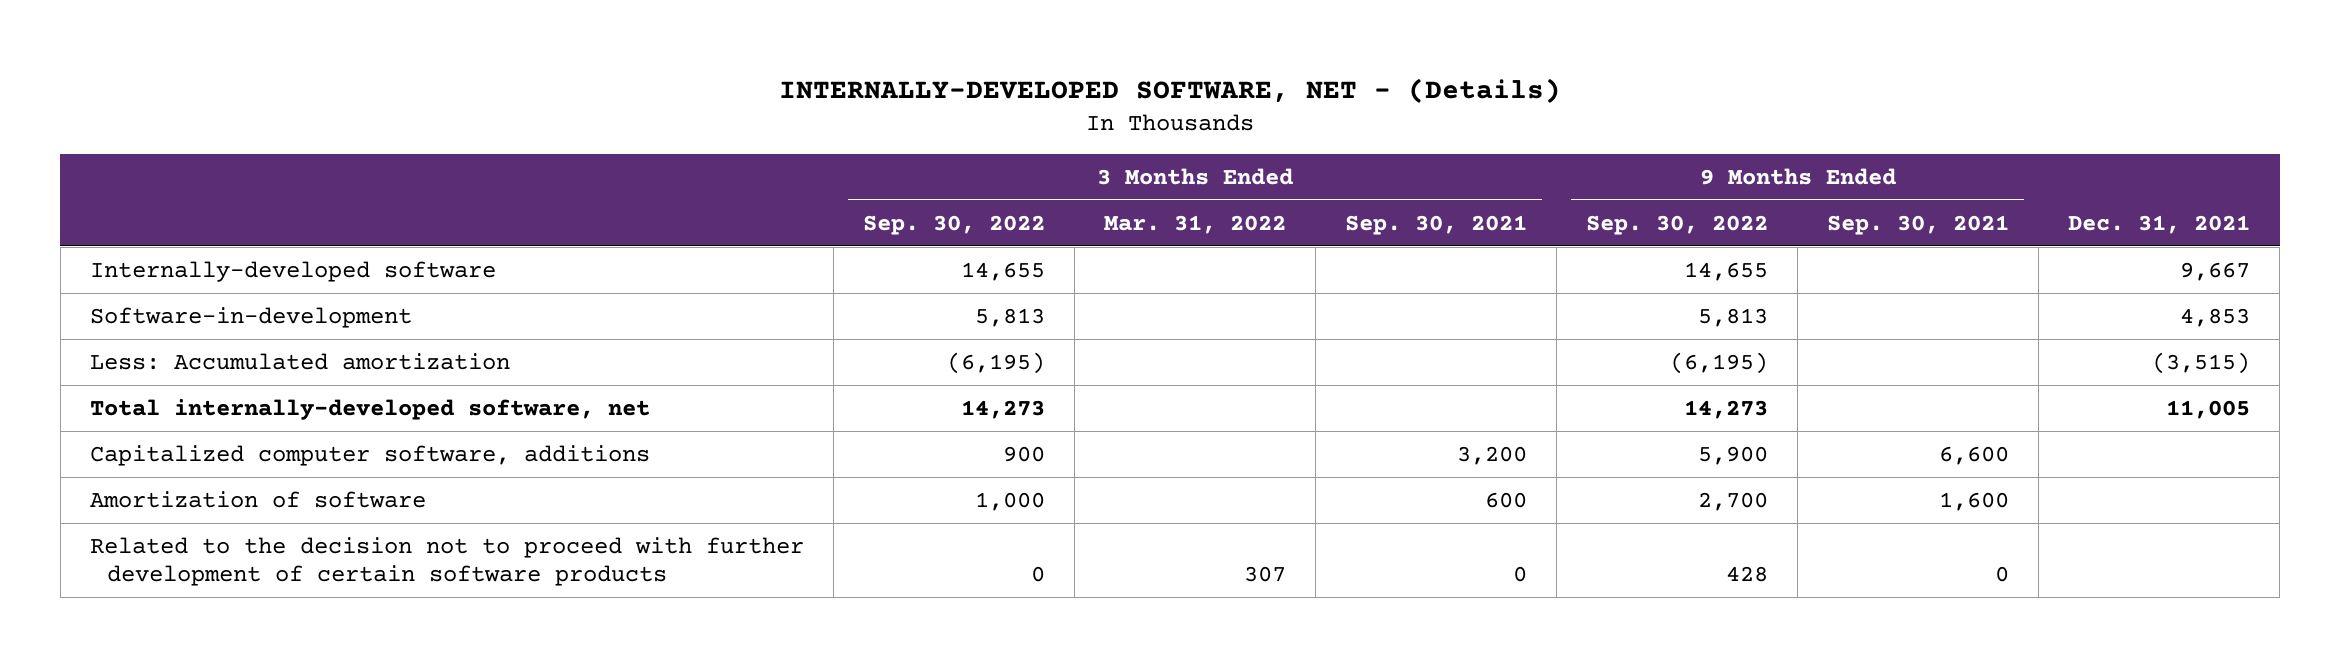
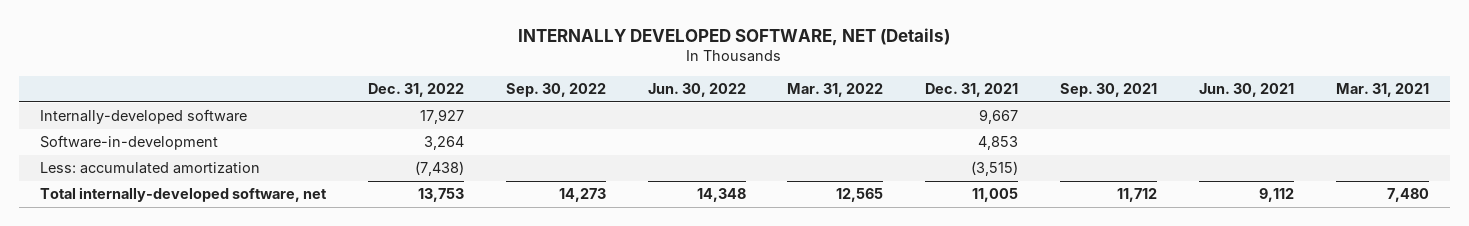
- INTERNALLY-DEVELOPED SOFTWARE, NET - (Details)
+ INTERNALLY DEVELOPED SOFTWARE, NET (Details)
- | 3 Months Ended Sep. 30, 2022 | 3 Months Ended Mar. 31, 2022 | 3 Months Ended Sep. 30, 2021 | 9 Months Ended Sep. 30, 2022 | 9 Months Ended Sep. 30, 2021 | Dec. 31, 2021
+ | Dec. 31, 2022 | Sep. 30, 2022 | Jun. 30, 2022 | Mar. 31, 2022 | Dec. 31, 2021 | Sep. 30, 2021 | Jun. 30, 2021 | Mar. 31, 2021
- Less: Accumulated amortization | (6,195) | | | (6,195) | | (3,515)
+ Less: accumulated amortization | (7,438) | | | | (3,515) | | |
- Capitalized computer software, additions | 900 | | 3,200 | 5,900 | 6,600 |
- Amortization of software | 1,000 | | 600 | 2,700 | 1,600 |
- Related to the decision not to proceed with further development of certain software products | 0 | 307 | 0 | 428 | 0 |

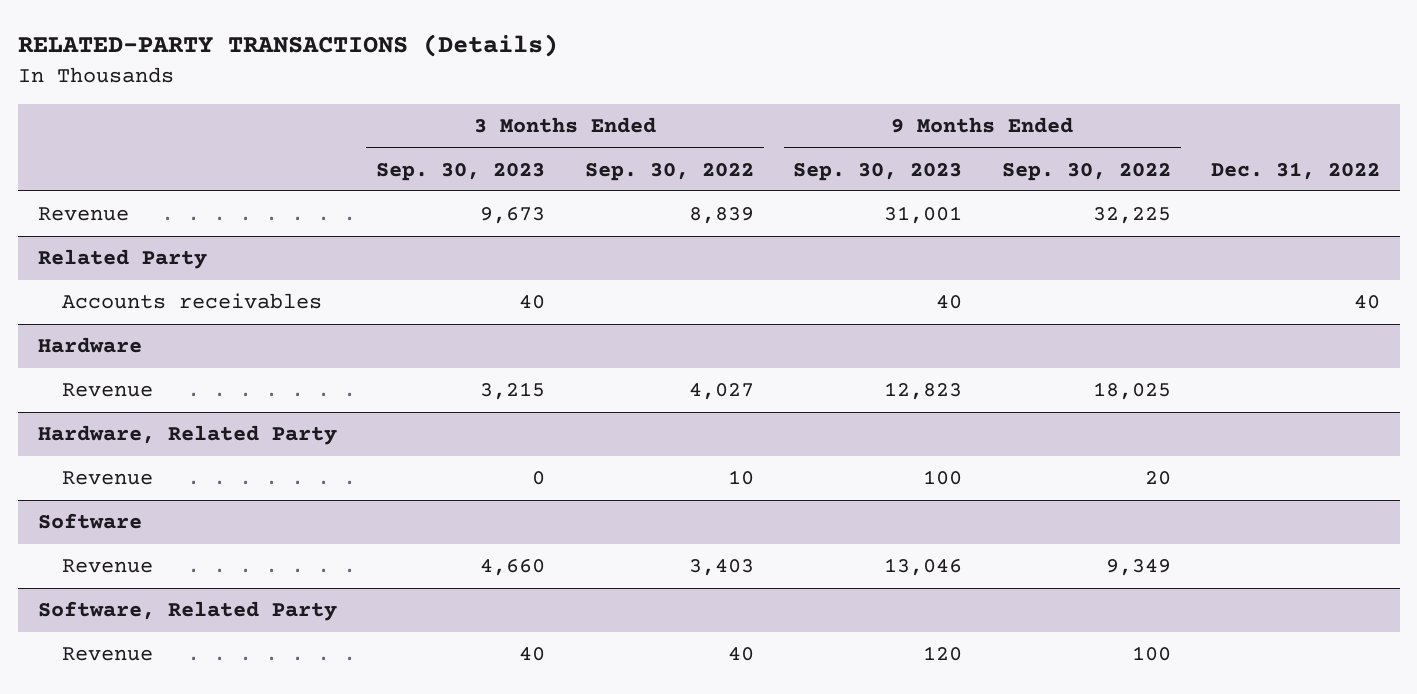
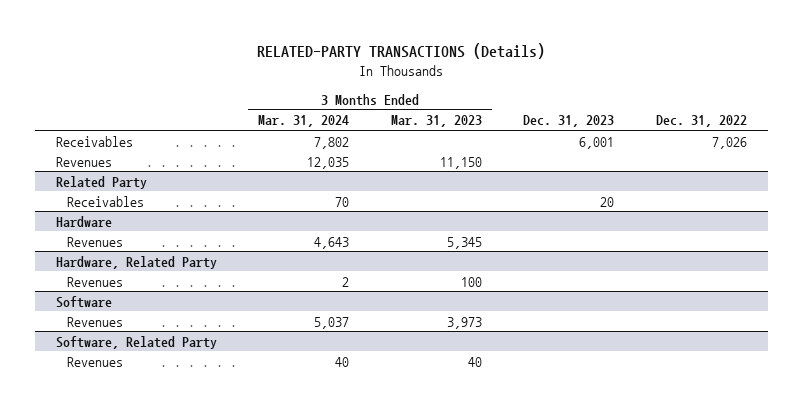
- | 3 Months Ended Sep. 30, 2023 | 3 Months Ended Sep. 30, 2022 | 9 Months Ended Sep. 30, 2023 | 9 Months Ended Sep. 30, 2022 | Dec. 31, 2022
+ | 3 Months Ended Mar. 31, 2024 | 3 Months Ended Mar. 31, 2023 | Dec. 31, 2023 | Dec. 31, 2022
- Revenue | 9,673 | 8,839 | 31,001 | 32,225 |
+ Receivables | 7,802 | | 6,001 | 7,026
+ Revenues | 12,035 | 11,150 | |
@ Related Party
- Accounts receivables | 40 | | 40 | | 40
+ Receivables | 70 | | 20 |
@ Hardware
- Revenue | 3,215 | 4,027 | 12,823 | 18,025 |
+ Revenues | 4,643 | 5,345 | |
@ Hardware, Related Party
- Revenue | 0 | 10 | 100 | 20 |
+ Revenues | 2 | 100 | |
@ Software
- Revenue | 4,660 | 3,403 | 13,046 | 9,349 |
+ Revenues | 5,037 | 3,973 | |
@ Software, Related Party
- Revenue | 40 | 40 | 120 | 100 |
+ Revenues | 40 | 40 | |

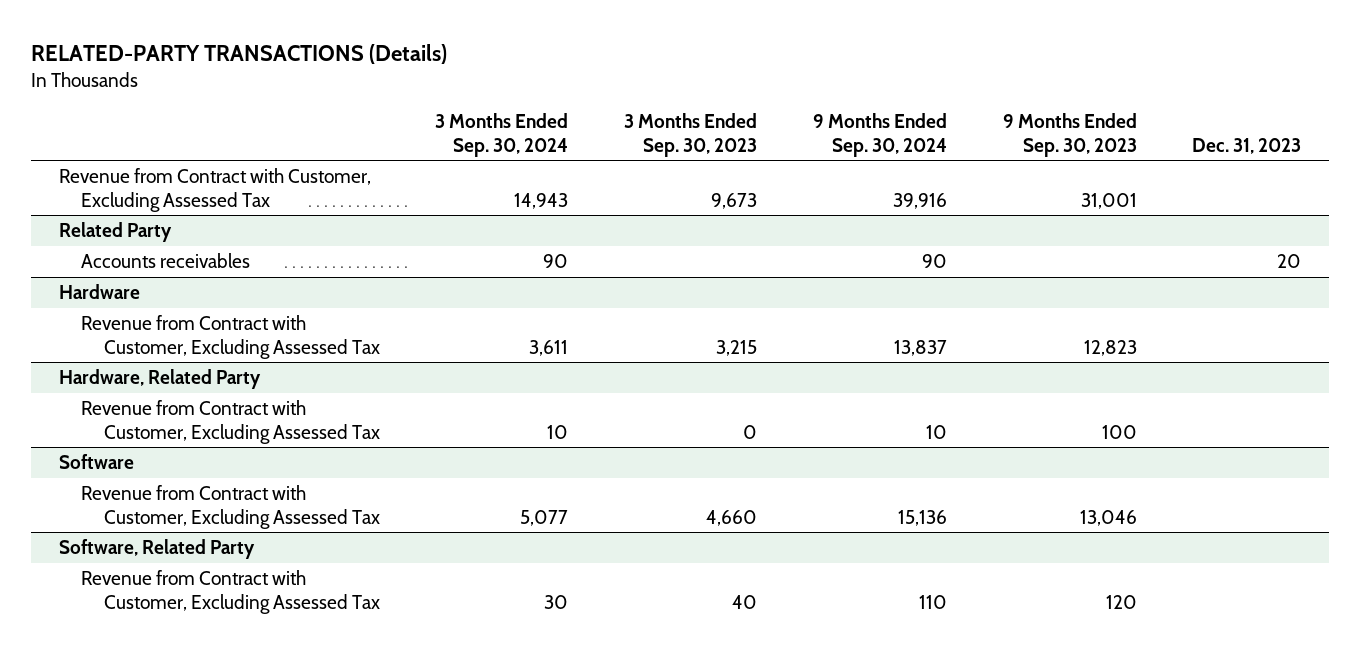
- | 3 Months Ended Mar. 31, 2024 | 3 Months Ended Mar. 31, 2023 | Dec. 31, 2023 | Dec. 31, 2022
+ | 3 Months Ended Sep. 30, 2024 | 3 Months Ended Sep. 30, 2023 | 9 Months Ended Sep. 30, 2024 | 9 Months Ended Sep. 30, 2023 | Dec. 31, 2023
- Receivables | 7,802 | | 6,001 | 7,026
- Revenues | 12,035 | 11,150 | |
+ Revenue from Contract with Customer, Excluding Assessed Tax | 14,943 | 9,673 | 39,916 | 31,001 |
@ Related Party
- Receivables | 70 | | 20 |
+ Accounts receivables | 90 | | 90 | | 20
@ Hardware
- Revenues | 4,643 | 5,345 | |
+ Revenue from Contract with Customer, Excluding Assessed Tax | 3,611 | 3,215 | 13,837 | 12,823 |
@ Hardware, Related Party
- Revenues | 2 | 100 | |
+ Revenue from Contract with Customer, Excluding Assessed Tax | 10 | 0 | 10 | 100 |
@ Software
- Revenues | 5,037 | 3,973 | |
+ Revenue from Contract with Customer, Excluding Assessed Tax | 5,077 | 4,660 | 15,136 | 13,046 |
@ Software, Related Party
- Revenues | 40 | 40 | |
+ Revenue from Contract with Customer, Excluding Assessed Tax | 30 | 40 | 110 | 120 |

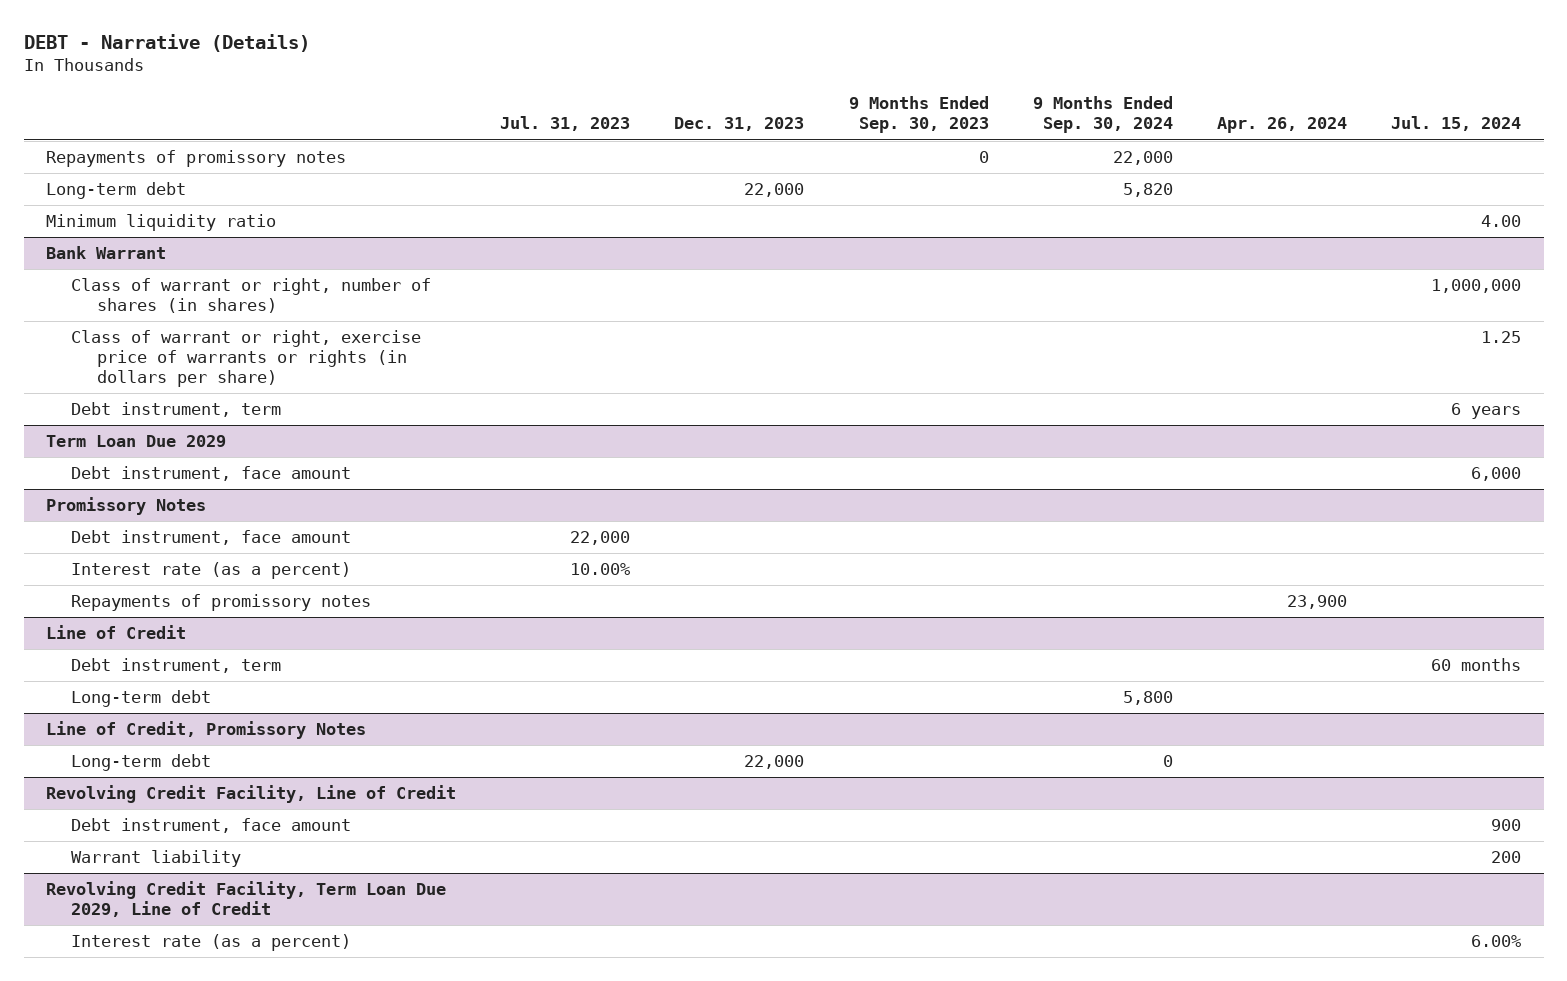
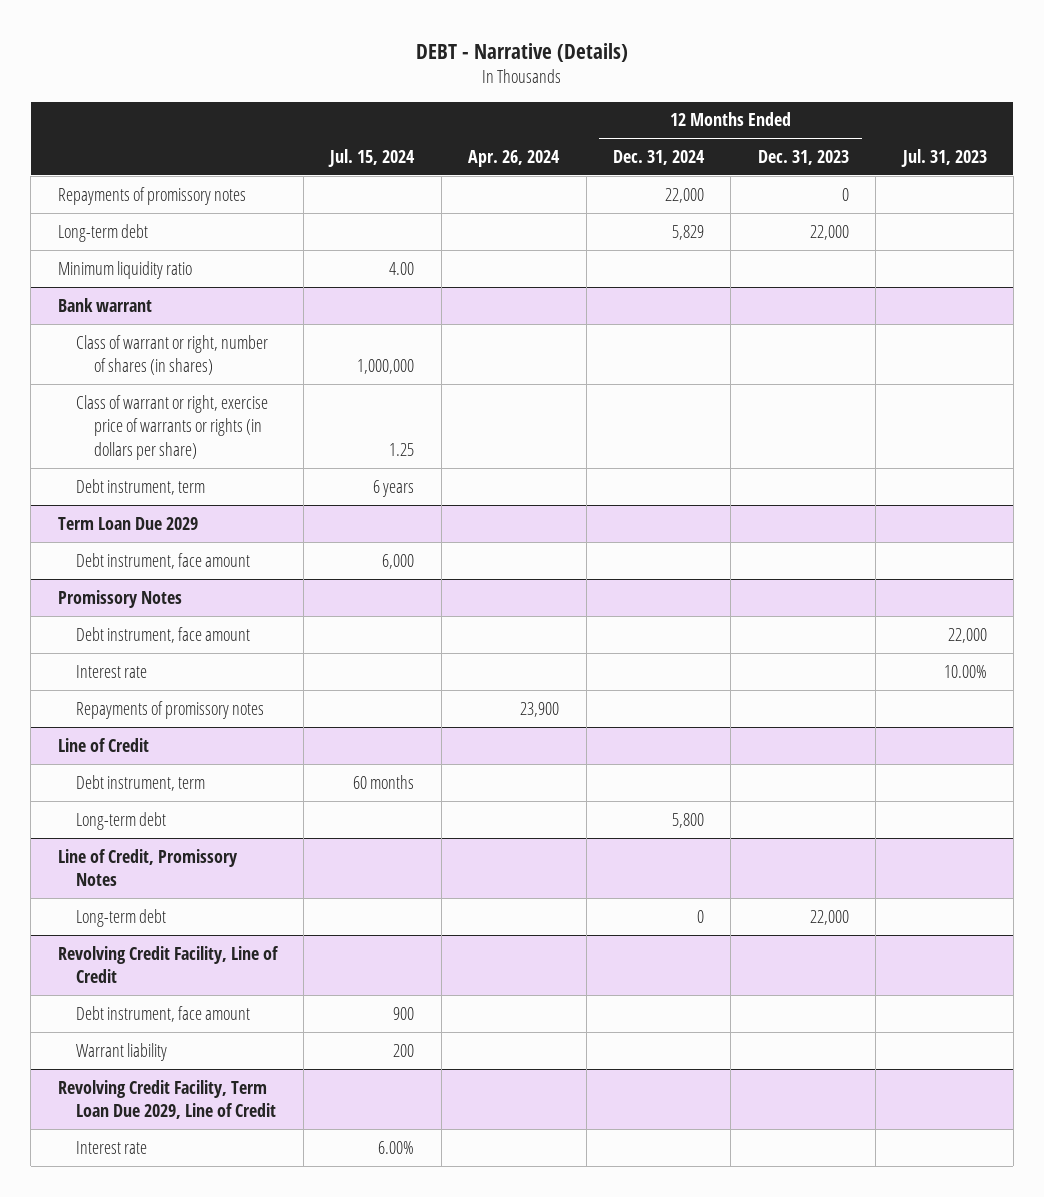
- | Jul. 31, 2023 | Dec. 31, 2023 | 9 Months Ended Sep. 30, 2023 | 9 Months Ended Sep. 30, 2024 | Apr. 26, 2024 | Jul. 15, 2024
+ | Jul. 15, 2024 | Apr. 26, 2024 | 12 Months Ended Dec. 31, 2024 | 12 Months Ended Dec. 31, 2023 | Jul. 31, 2023
- Bank Warrant
+ Bank warrant
@ Promissory Notes
- Interest rate (as a percent) | 10.00% | | | | |
+ Interest rate | | | | | 10.00%
@ Revolving Credit Facility, Term Loan Due 2029, Line of Credit
- Interest rate (as a percent) | | | | | | 6.00%
+ Interest rate | 6.00% | | | |

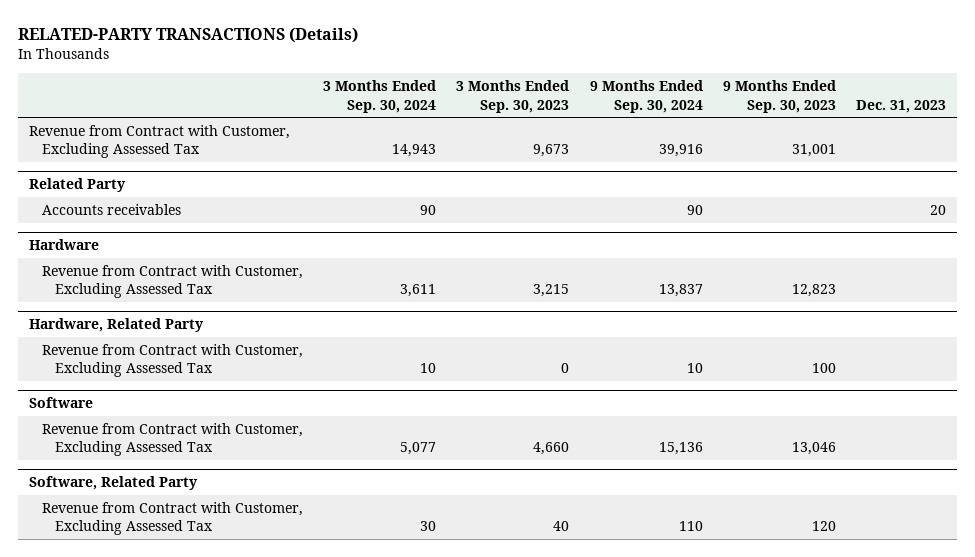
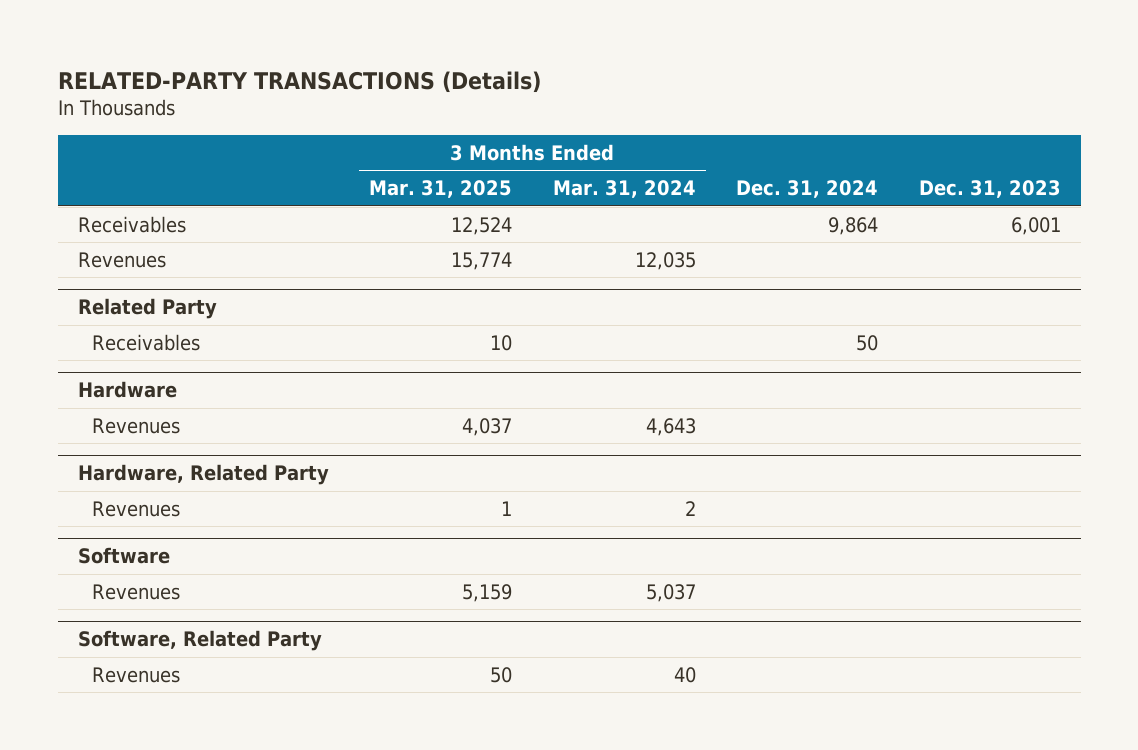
- | 3 Months Ended Sep. 30, 2024 | 3 Months Ended Sep. 30, 2023 | 9 Months Ended Sep. 30, 2024 | 9 Months Ended Sep. 30, 2023 | Dec. 31, 2023
+ | 3 Months Ended Mar. 31, 2025 | 3 Months Ended Mar. 31, 2024 | Dec. 31, 2024 | Dec. 31, 2023
- Revenue from Contract with Customer, Excluding Assessed Tax | 14,943 | 9,673 | 39,916 | 31,001 |
+ Receivables | 12,524 | | 9,864 | 6,001
+ Revenues | 15,774 | 12,035 | |
@ Related Party
- Accounts receivables | 90 | | 90 | | 20
+ Receivables | 10 | | 50 |
@ Hardware
- Revenue from Contract with Customer, Excluding Assessed Tax | 3,611 | 3,215 | 13,837 | 12,823 |
+ Revenues | 4,037 | 4,643 | |
@ Hardware, Related Party
- Revenue from Contract with Customer, Excluding Assessed Tax | 10 | 0 | 10 | 100 |
+ Revenues | 1 | 2 | |
@ Software
- Revenue from Contract with Customer, Excluding Assessed Tax | 5,077 | 4,660 | 15,136 | 13,046 |
+ Revenues | 5,159 | 5,037 | |
@ Software, Related Party
- Revenue from Contract with Customer, Excluding Assessed Tax | 30 | 40 | 110 | 120 |
+ Revenues | 50 | 40 | |

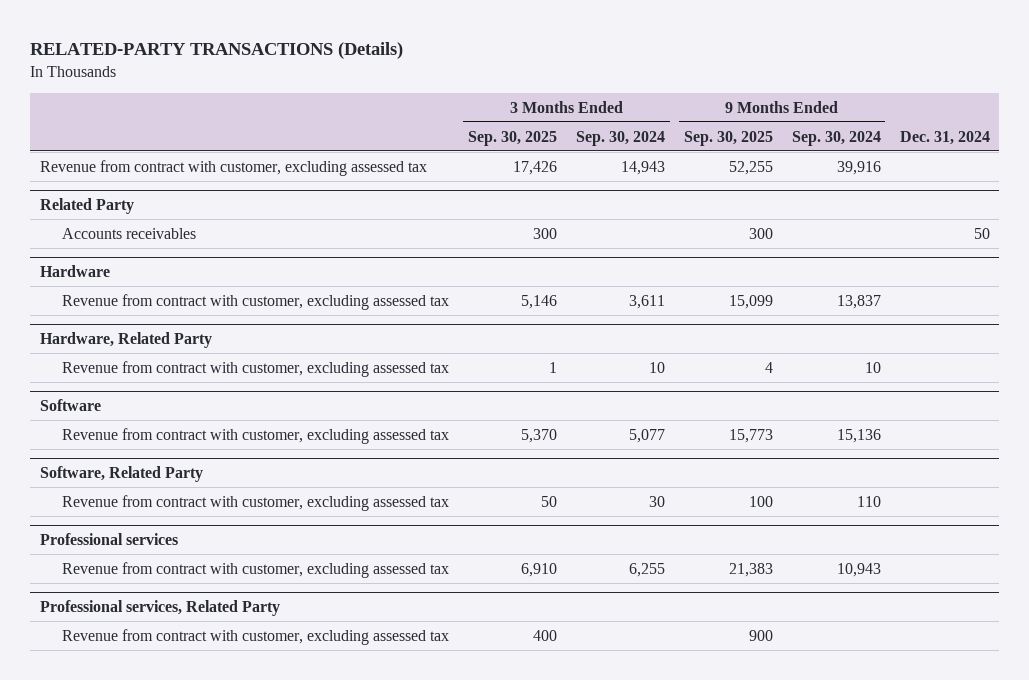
- | 3 Months Ended Mar. 31, 2025 | 3 Months Ended Mar. 31, 2024 | Dec. 31, 2024 | Dec. 31, 2023
+ | 3 Months Ended Sep. 30, 2025 | 3 Months Ended Sep. 30, 2024 | 9 Months Ended Sep. 30, 2025 | 9 Months Ended Sep. 30, 2024 | Dec. 31, 2024
- Receivables | 12,524 | | 9,864 | 6,001
- Revenues | 15,774 | 12,035 | |
+ Revenue from contract with customer, excluding assessed tax | 17,426 | 14,943 | 52,255 | 39,916 |
@ Related Party
- Receivables | 10 | | 50 |
+ Accounts receivables | 300 | | 300 | | 50
@ Hardware
- Revenues | 4,037 | 4,643 | |
+ Revenue from contract with customer, excluding assessed tax | 5,146 | 3,611 | 15,099 | 13,837 |
@ Hardware, Related Party
- Revenues | 1 | 2 | |
+ Revenue from contract with customer, excluding assessed tax | 1 | 10 | 4 | 10 |
@ Software
- Revenues | 5,159 | 5,037 | |
+ Revenue from contract with customer, excluding assessed tax | 5,370 | 5,077 | 15,773 | 15,136 |
@ Software, Related Party
- Revenues | 50 | 40 | |
+ Revenue from contract with customer, excluding assessed tax | 50 | 30 | 100 | 110 |
+ Professional services
+ Revenue from contract with customer, excluding assessed tax | 6,910 | 6,255 | 21,383 | 10,943 |
+ Professional services, Related Party
+ Revenue from contract with customer, excluding assessed tax | 400 | | 900 | |

